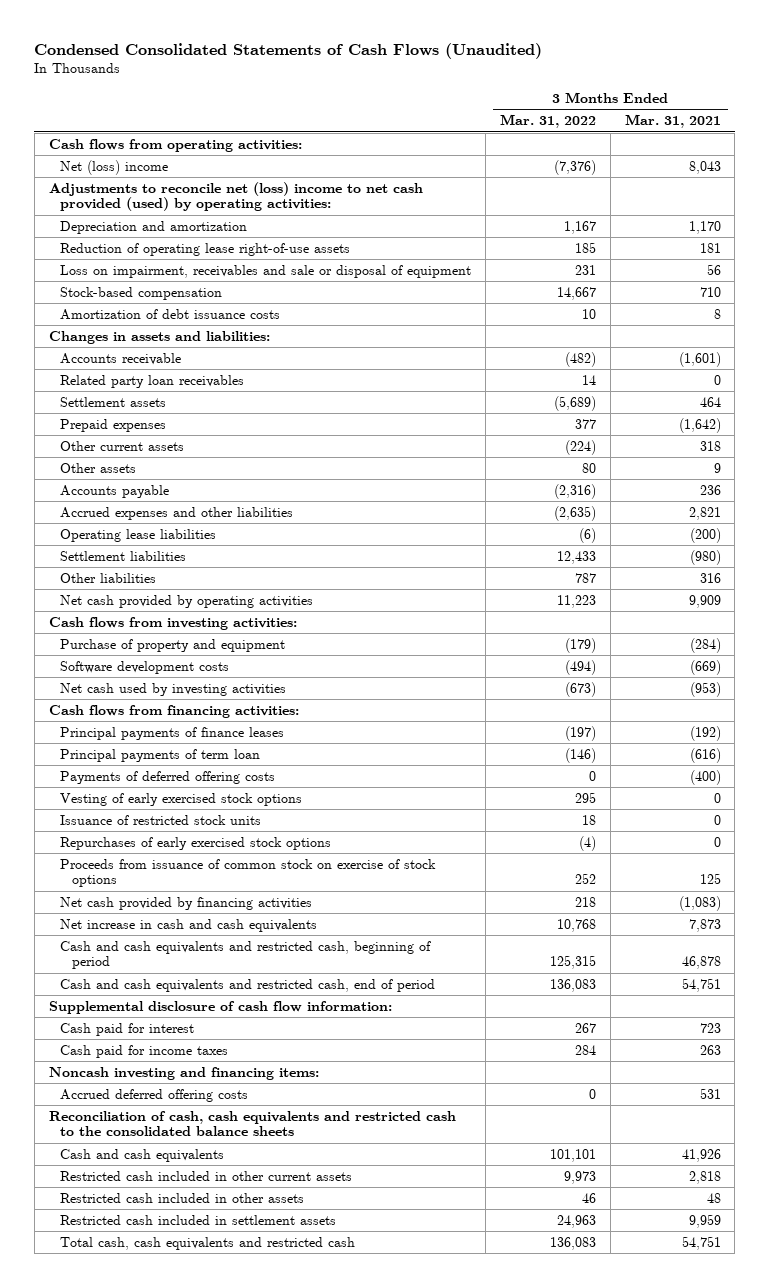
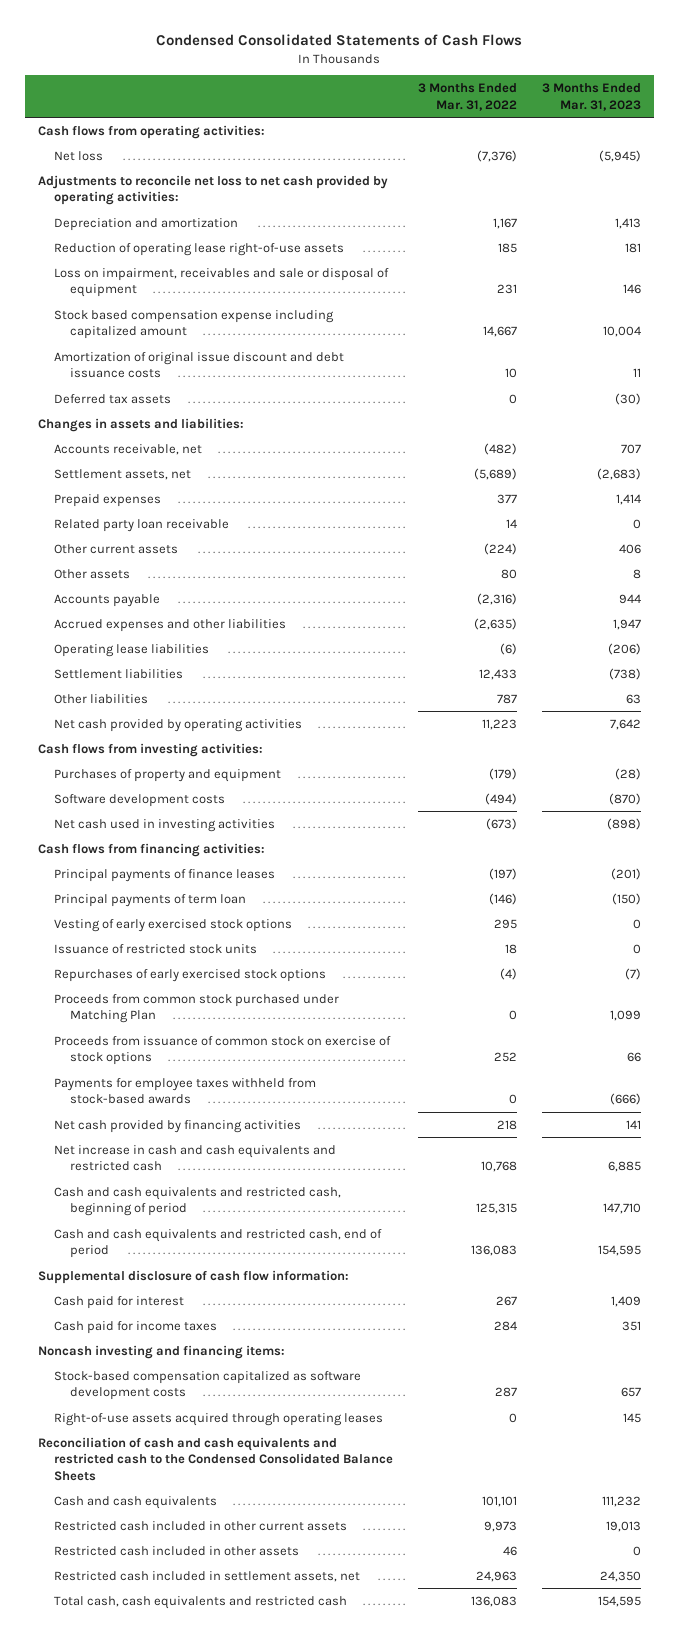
- Condensed Consolidated Statements of Cash Flows (Unaudited)
+ Condensed Consolidated Statements of Cash Flows
- | 3 Months Ended Mar. 31, 2022 | 3 Months Ended Mar. 31, 2021
+ | 3 Months Ended Mar. 31, 2022 | 3 Months Ended Mar. 31, 2023
- Net (loss) income | (7,376) | 8,043
- Adjustments to reconcile net (loss) income to net cash provided (used) by operating activities:
+ Net loss | (7,376) | (5,945)
+ Adjustments to reconcile net loss to net cash provided by operating activities:
- Stock-based compensation | 14,667 | 710
- Amortization of debt issuance costs | 10 | 8
+ Stock based compensation expense including capitalized amount | 14,667 | 10,004
+ Amortization of original issue discount and debt issuance costs | 10 | 11
+ Deferred tax assets | 0 | (30)
- Accounts receivable | (482) | (1,601)
- Related party loan receivables | 14 | 0
- Settlement assets | (5,689) | 464
+ Accounts receivable, net | (482) | 707
+ Settlement assets, net | (5,689) | (2,683)
+ Related party loan receivable | 14 | 0
- Purchase of property and equipment | (179) | (284)
+ Purchases of property and equipment | (179) | (28)
- Net cash used by investing activities | (673) | (953)
+ Net cash used in investing activities | (673) | (898)
- Payments of deferred offering costs | 0 | (400)
+ Proceeds from common stock purchased under Matching Plan | 0 | 1,099
+ Payments for employee taxes withheld from stock-based awards | 0 | (666)
- Net increase in cash and cash equivalents | 10,768 | 7,873
+ Net increase in cash and cash equivalents and restricted cash | 10,768 | 6,885
- Accrued deferred offering costs | 0 | 531
- Reconciliation of cash, cash equivalents and restricted cash to the consolidated balance sheets
+ Stock-based compensation capitalized as software development costs | 287 | 657
+ Right-of-use assets acquired through operating leases | 0 | 145
+ Reconciliation of cash and cash equivalents and restricted cash to the Condensed Consolidated Balance Sheets
- Restricted cash included in settlement assets | 24,963 | 9,959
+ Restricted cash included in settlement assets, net | 24,963 | 24,350

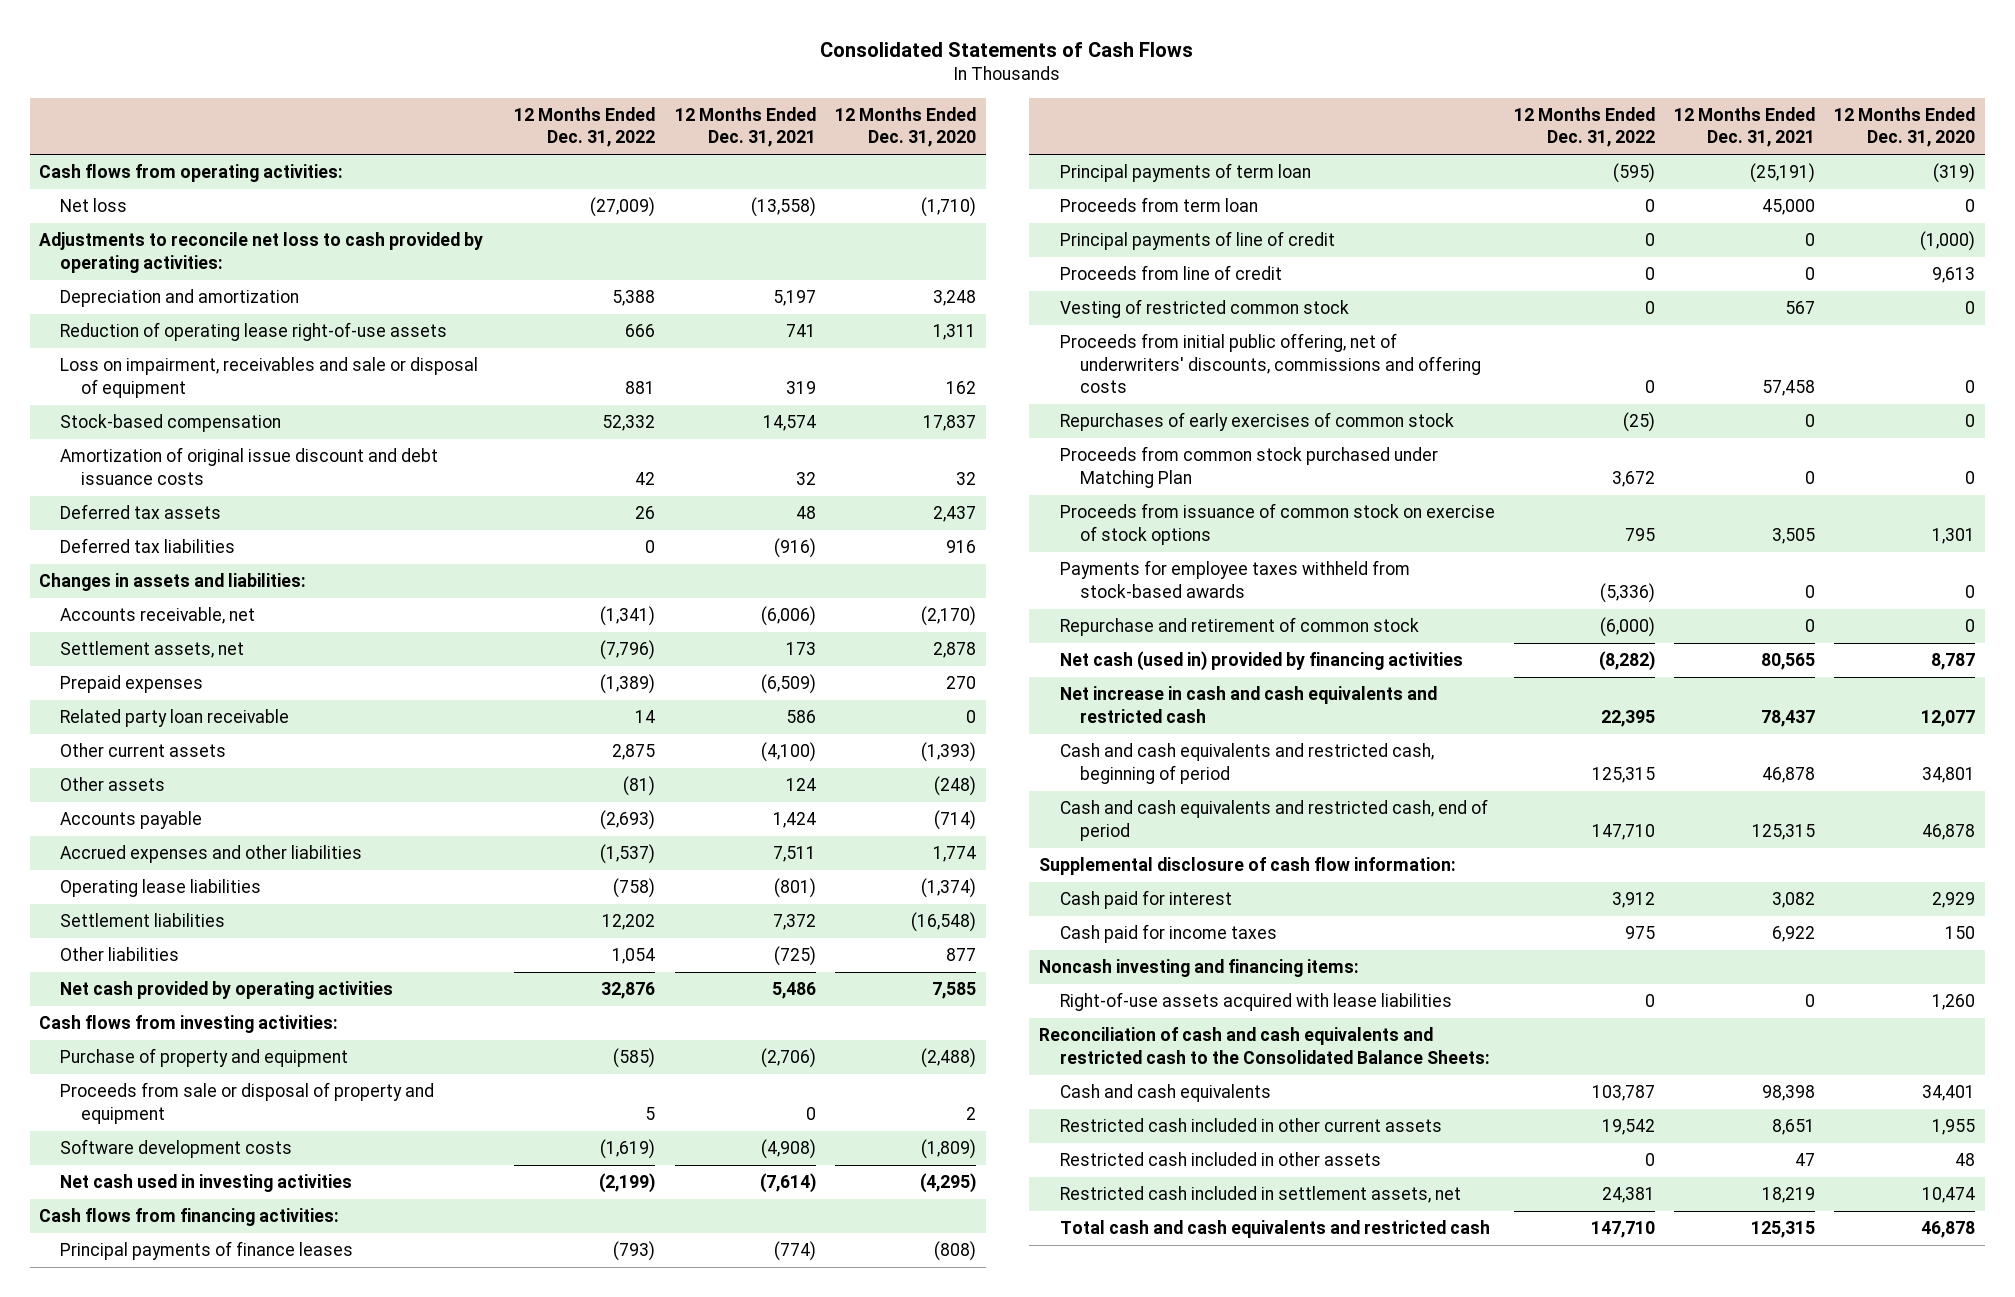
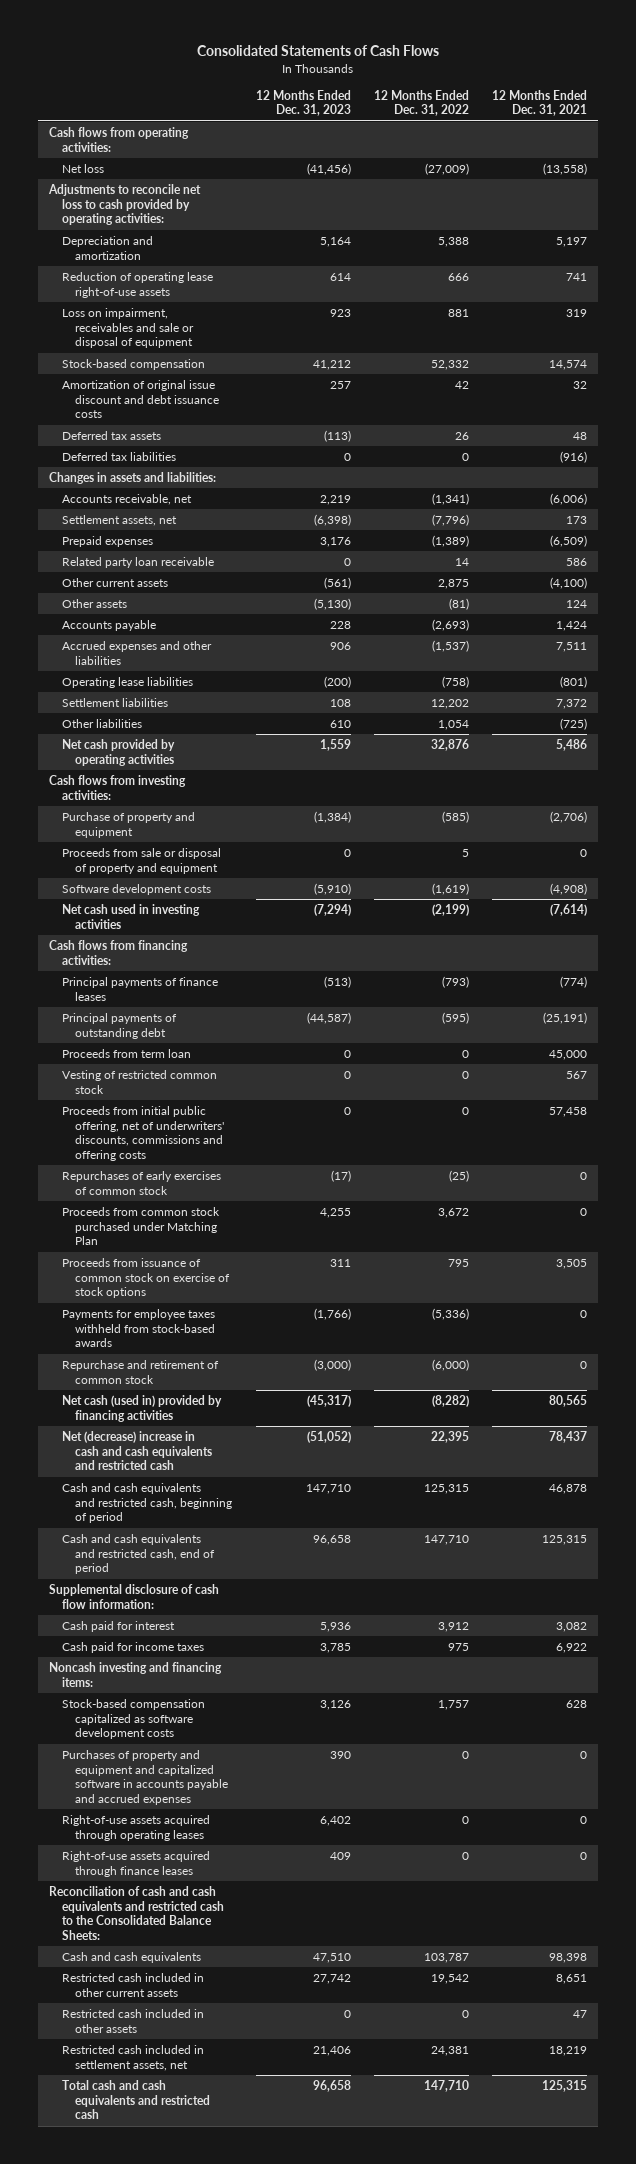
- | 12 Months Ended Dec. 31, 2022 | 12 Months Ended Dec. 31, 2021 | 12 Months Ended Dec. 31, 2020
+ | 12 Months Ended Dec. 31, 2023 | 12 Months Ended Dec. 31, 2022 | 12 Months Ended Dec. 31, 2021
- Principal payments of term loan | (595) | (25,191) | (319)
+ Principal payments of outstanding debt | (44,587) | (595) | (25,191)
- Principal payments of line of credit | 0 | 0 | (1,000)
- Proceeds from line of credit | 0 | 0 | 9,613
- Net increase in cash and cash equivalents and restricted cash | 22,395 | 78,437 | 12,077
+ Net (decrease) increase in cash and cash equivalents and restricted cash | (51,052) | 22,395 | 78,437
- Right-of-use assets acquired with lease liabilities | 0 | 0 | 1,260
+ Stock-based compensation capitalized as software development costs | 3,126 | 1,757 | 628
+ Purchases of property and equipment and capitalized software in accounts payable and accrued expenses | 390 | 0 | 0
+ Right-of-use assets acquired through operating leases | 6,402 | 0 | 0
+ Right-of-use assets acquired through finance leases | 409 | 0 | 0

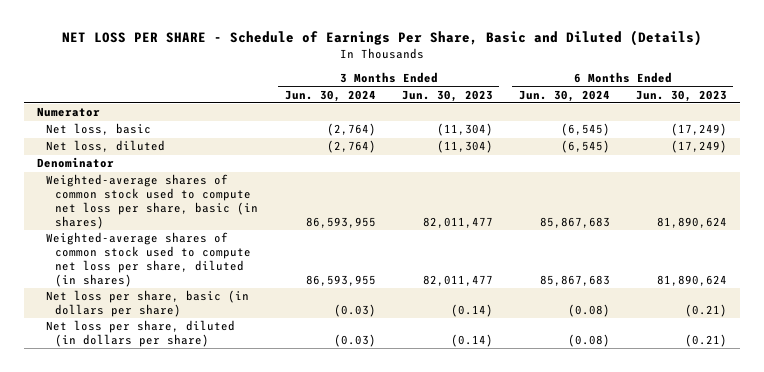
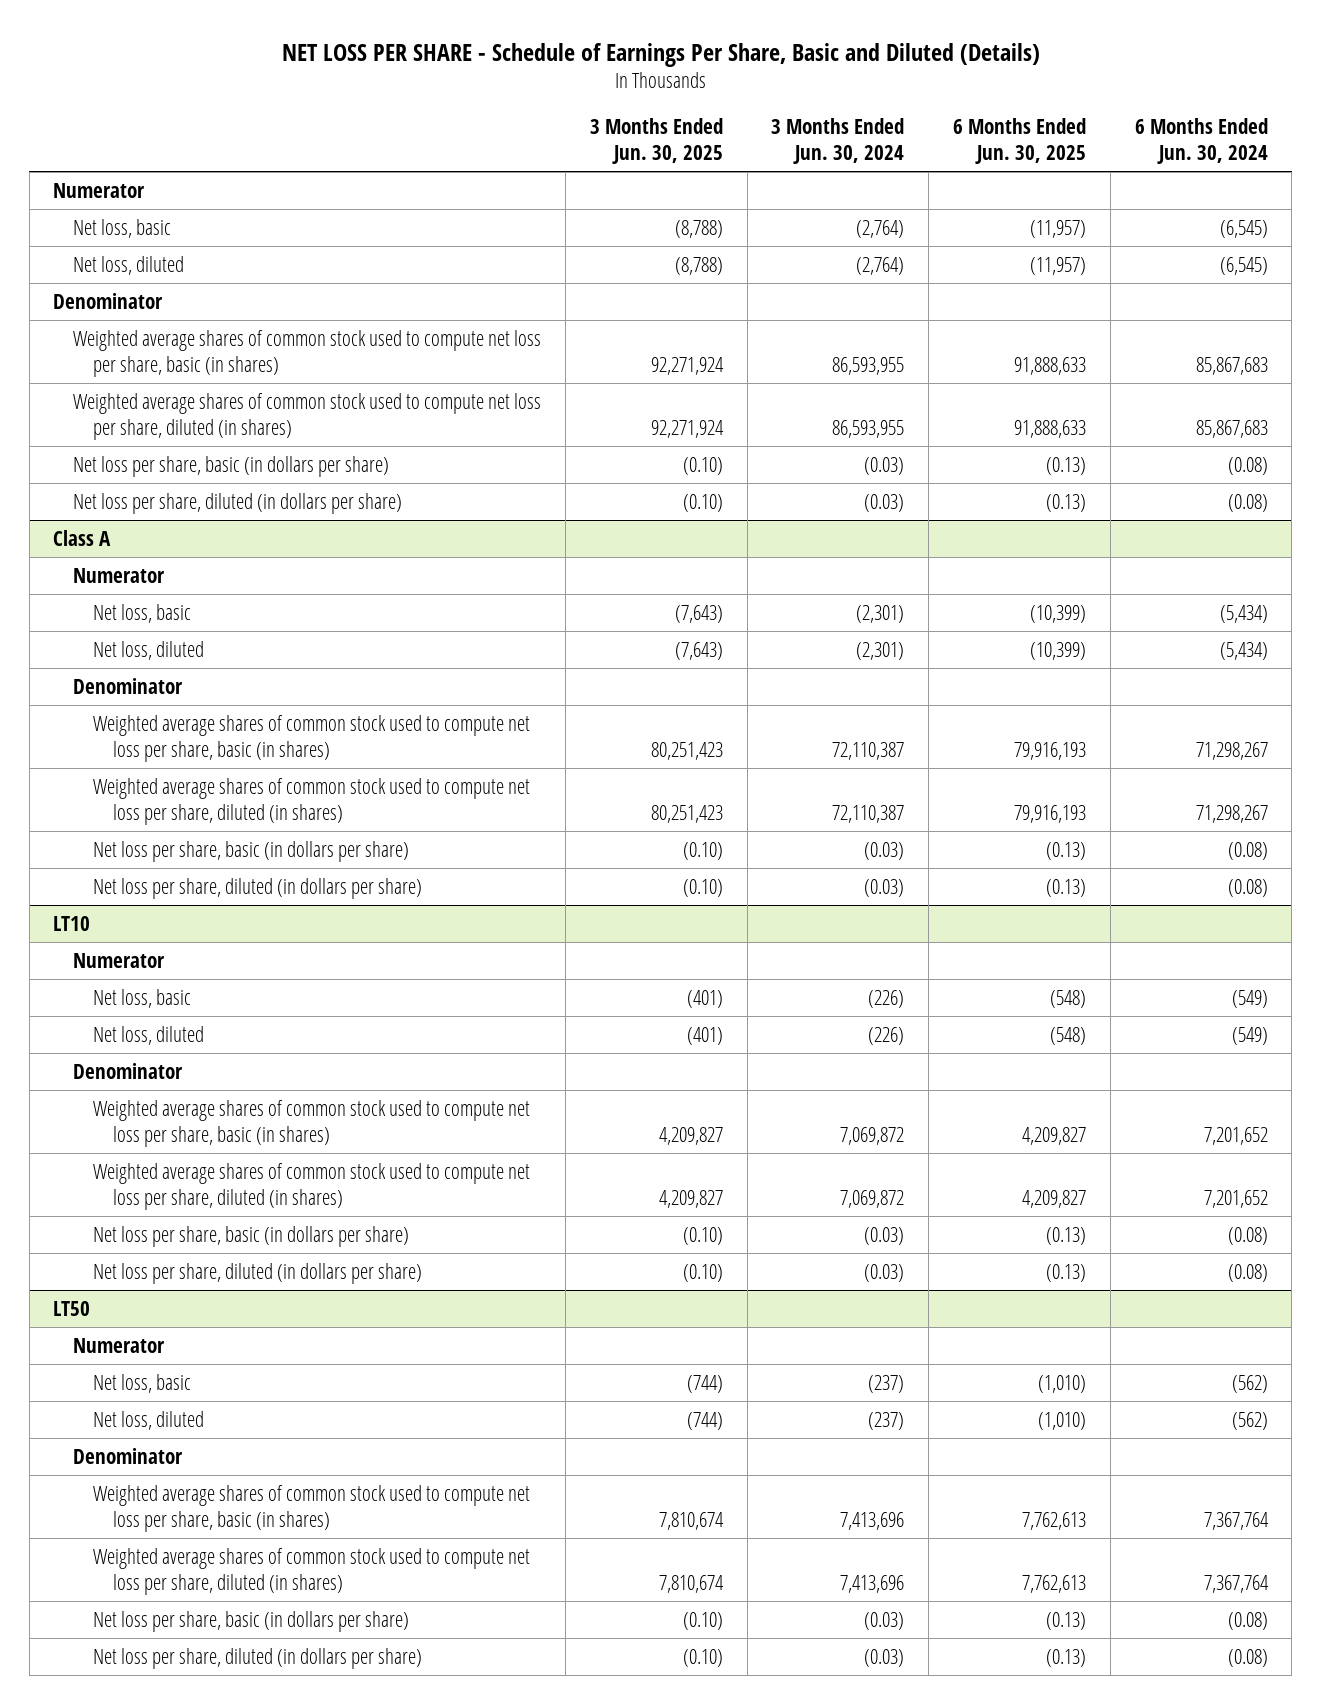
- | 3 Months Ended Jun. 30, 2024 | 3 Months Ended Jun. 30, 2023 | 6 Months Ended Jun. 30, 2024 | 6 Months Ended Jun. 30, 2023
+ | 3 Months Ended Jun. 30, 2025 | 3 Months Ended Jun. 30, 2024 | 6 Months Ended Jun. 30, 2025 | 6 Months Ended Jun. 30, 2024
- Weighted-average shares of common stock used to compute net loss per share, basic (in shares) | 86,593,955 | 82,011,477 | 85,867,683 | 81,890,624
- Weighted-average shares of common stock used to compute net loss per share, diluted (in shares) | 86,593,955 | 82,011,477 | 85,867,683 | 81,890,624
+ Weighted average shares of common stock used to compute net loss per share, basic (in shares) | 92,271,924 | 86,593,955 | 91,888,633 | 85,867,683
+ Weighted average shares of common stock used to compute net loss per share, diluted (in shares) | 92,271,924 | 86,593,955 | 91,888,633 | 85,867,683
+ Class A
+ Numerator
+ Net loss, basic | (7,643) | (2,301) | (10,399) | (5,434)
+ Net loss, diluted | (7,643) | (2,301) | (10,399) | (5,434)
+ Denominator
+ Weighted average shares of common stock used to compute net loss per share, basic (in shares) | 80,251,423 | 72,110,387 | 79,916,193 | 71,298,267
+ Weighted average shares of common stock used to compute net loss per share, diluted (in shares) | 80,251,423 | 72,110,387 | 79,916,193 | 71,298,267
+ Net loss per share, basic (in dollars per share) | (0.10) | (0.03) | (0.13) | (0.08)
+ Net loss per share, diluted (in dollars per share) | (0.10) | (0.03) | (0.13) | (0.08)
+ LT10
+ Numerator
+ Net loss, basic | (401) | (226) | (548) | (549)
+ Net loss, diluted | (401) | (226) | (548) | (549)
+ Denominator
+ Weighted average shares of common stock used to compute net loss per share, basic (in shares) | 4,209,827 | 7,069,872 | 4,209,827 | 7,201,652
+ Weighted average shares of common stock used to compute net loss per share, diluted (in shares) | 4,209,827 | 7,069,872 | 4,209,827 | 7,201,652
+ Net loss per share, basic (in dollars per share) | (0.10) | (0.03) | (0.13) | (0.08)
+ Net loss per share, diluted (in dollars per share) | (0.10) | (0.03) | (0.13) | (0.08)
+ LT50
+ Numerator
+ Net loss, basic | (744) | (237) | (1,010) | (562)
+ Net loss, diluted | (744) | (237) | (1,010) | (562)
+ Denominator
+ Weighted average shares of common stock used to compute net loss per share, basic (in shares) | 7,810,674 | 7,413,696 | 7,762,613 | 7,367,764
+ Weighted average shares of common stock used to compute net loss per share, diluted (in shares) | 7,810,674 | 7,413,696 | 7,762,613 | 7,367,764
+ Net loss per share, basic (in dollars per share) | (0.10) | (0.03) | (0.13) | (0.08)
+ Net loss per share, diluted (in dollars per share) | (0.10) | (0.03) | (0.13) | (0.08)

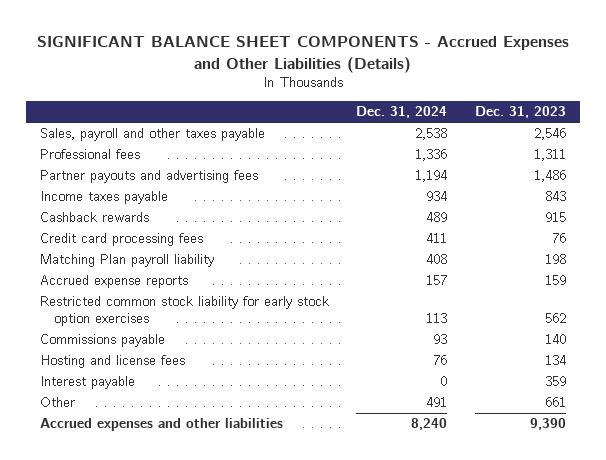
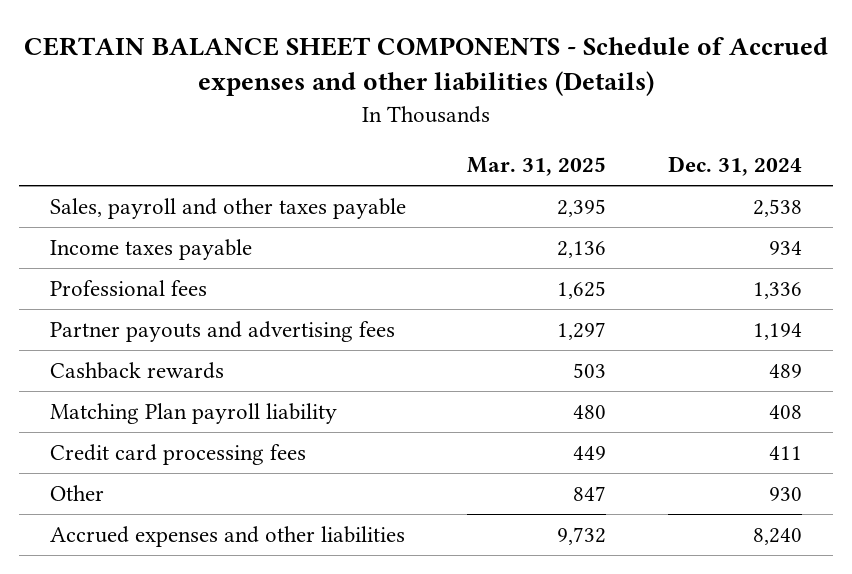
- SIGNIFICANT BALANCE SHEET COMPONENTS - Accrued Expenses and Other Liabilities (Details)
+ CERTAIN BALANCE SHEET COMPONENTS - Schedule of Accrued expenses and other liabilities (Details)
- | Dec. 31, 2024 | Dec. 31, 2023
+ | Mar. 31, 2025 | Dec. 31, 2024
moved up: Income taxes payable | 2,136 | 934
- Accrued expense reports | 157 | 159
- Restricted common stock liability for early stock option exercises | 113 | 562
- Commissions payable | 93 | 140
- Hosting and license fees | 76 | 134
- Interest payable | 0 | 359
- Other | 491 | 661
moved down: Credit card processing fees | 449 | 411
+ Other | 847 | 930

